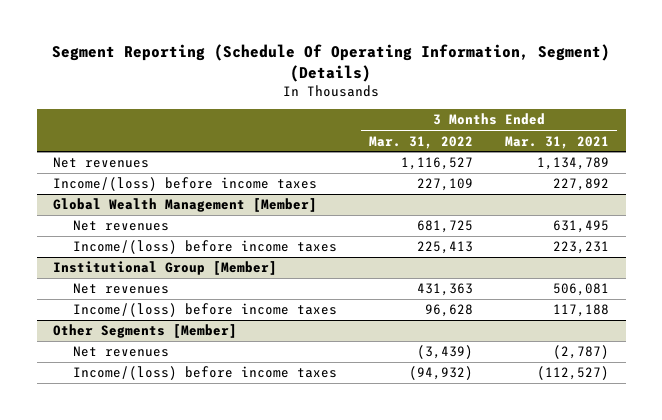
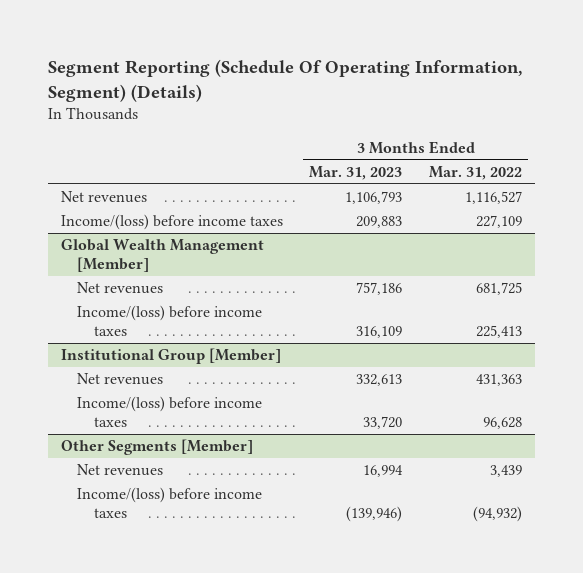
- | 3 Months Ended Mar. 31, 2022 | 3 Months Ended Mar. 31, 2021
+ | 3 Months Ended Mar. 31, 2023 | 3 Months Ended Mar. 31, 2022
@ Other Segments [Member]
- Net revenues | (3,439) | (2,787)
+ Net revenues | 16,994 | 3,439

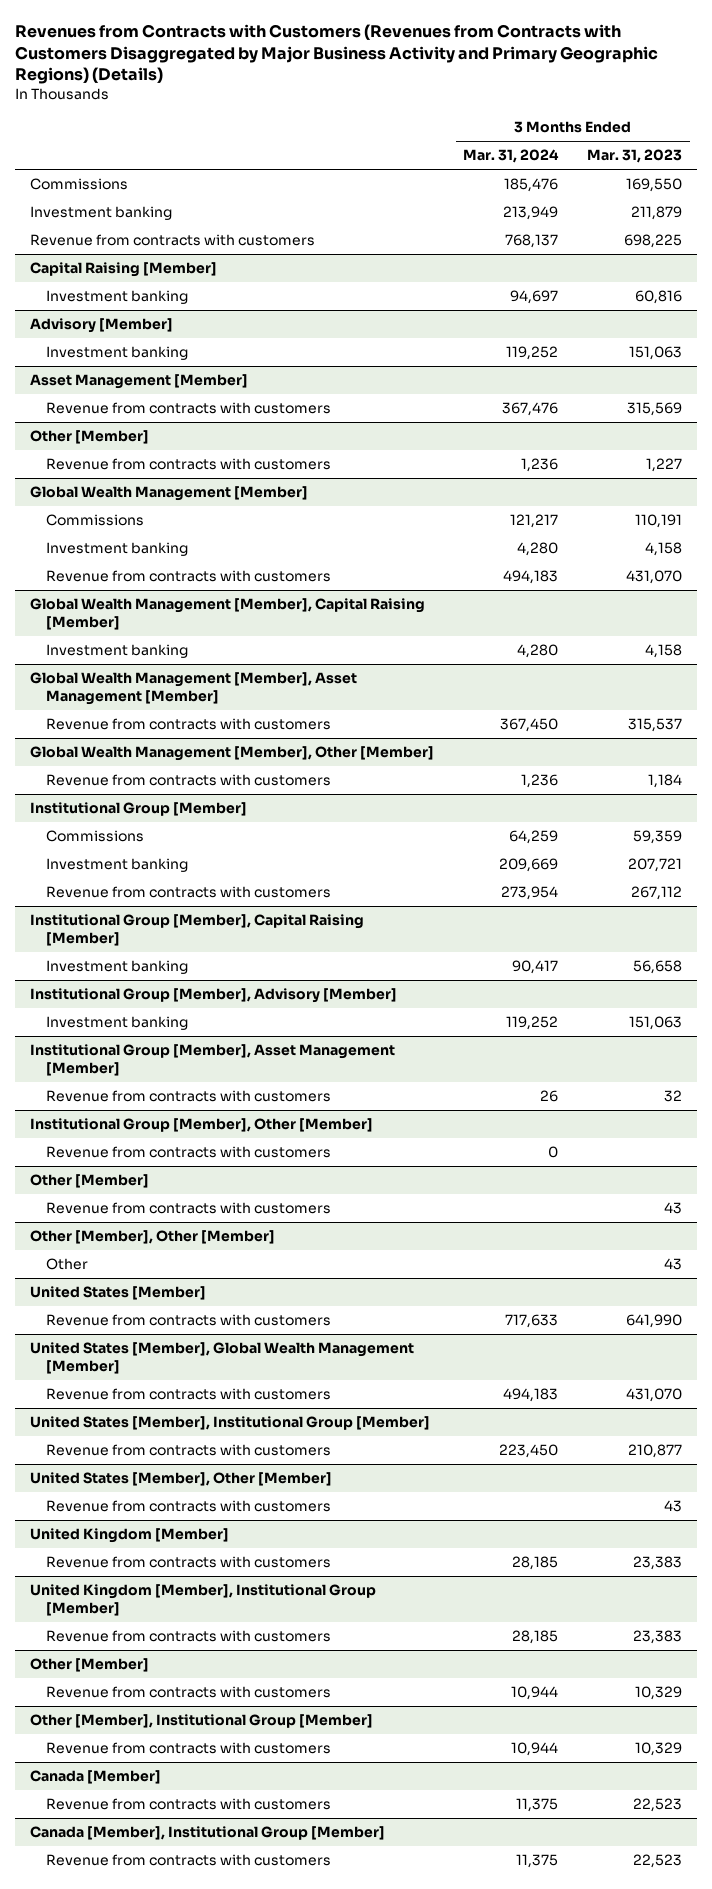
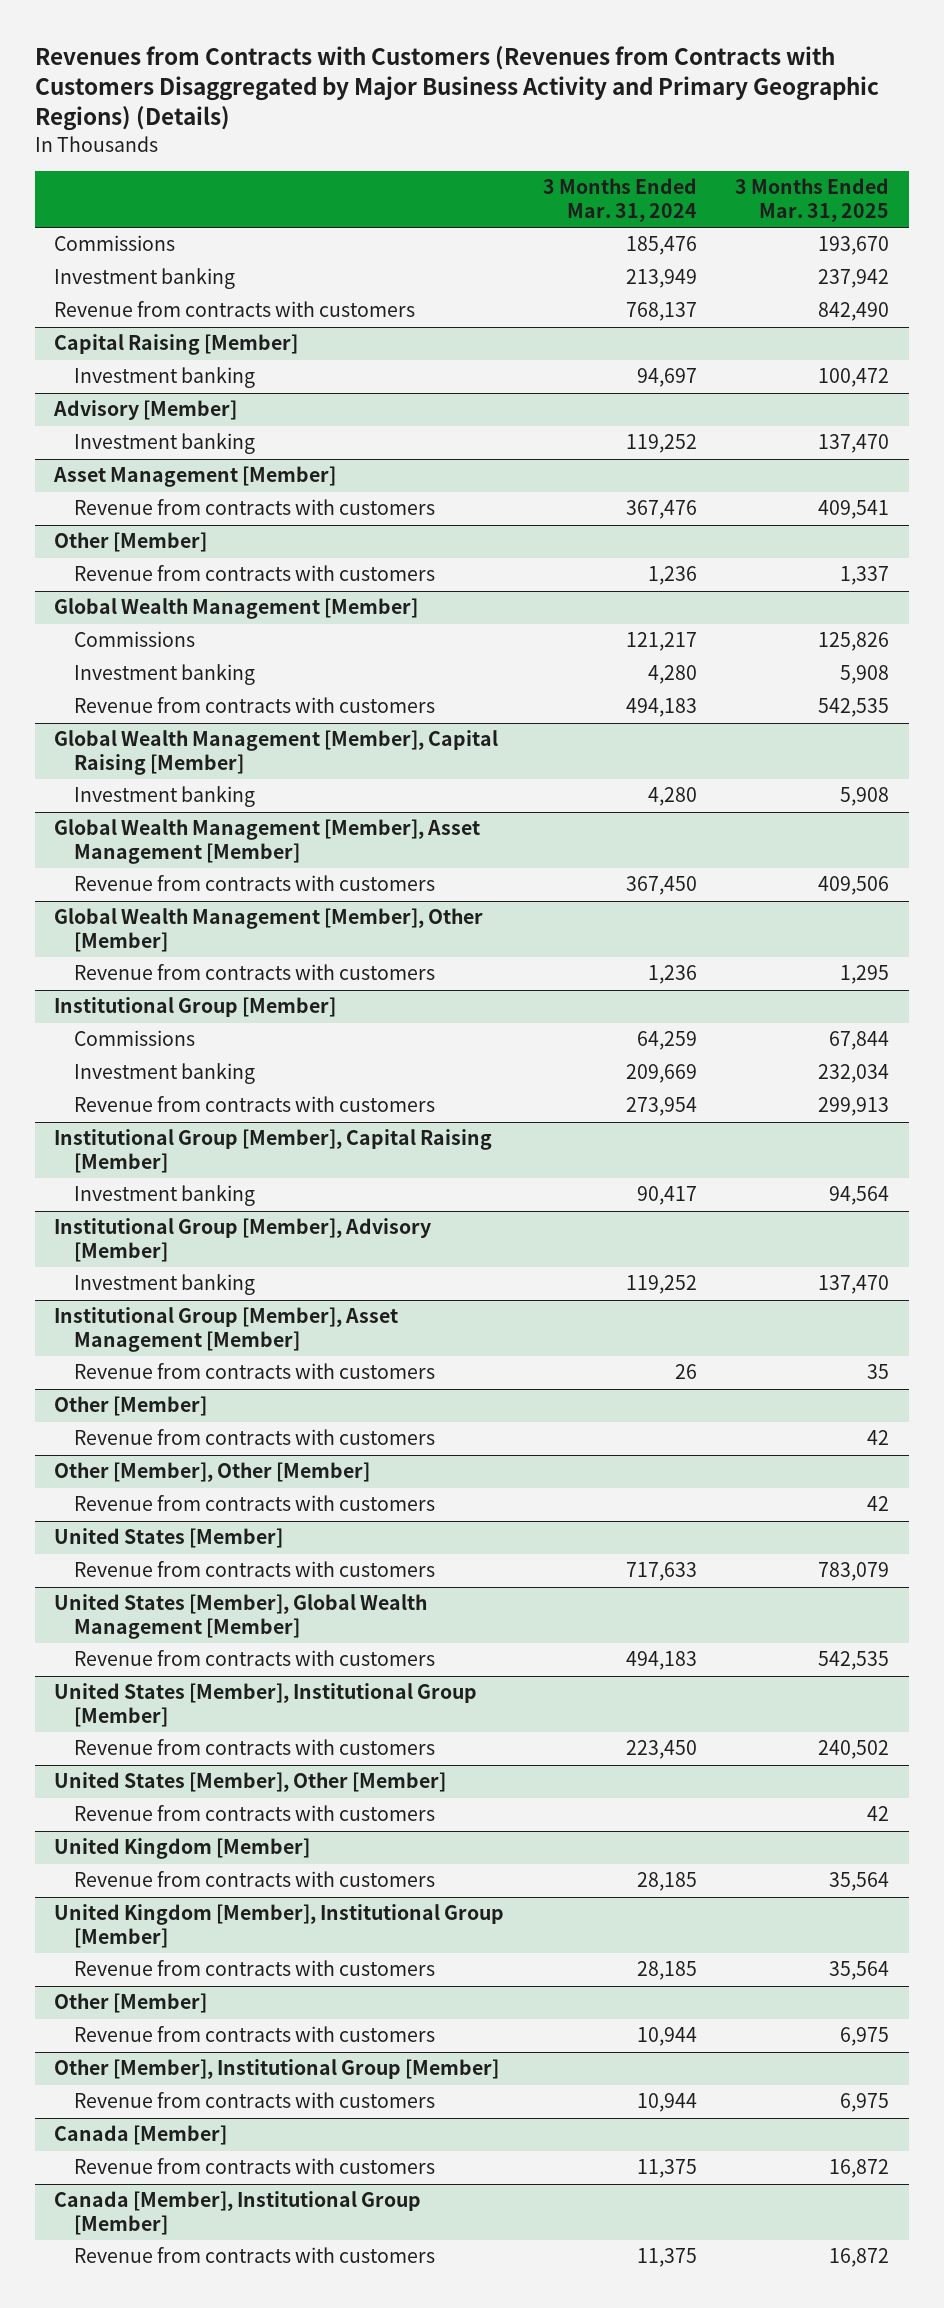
- | 3 Months Ended Mar. 31, 2024 | 3 Months Ended Mar. 31, 2023
+ | 3 Months Ended Mar. 31, 2024 | 3 Months Ended Mar. 31, 2025
- Institutional Group [Member], Other [Member]
- Revenue from contracts with customers | 0 |
@ Other [Member], Other [Member]
- Other | | 43
+ Revenue from contracts with customers | | 42

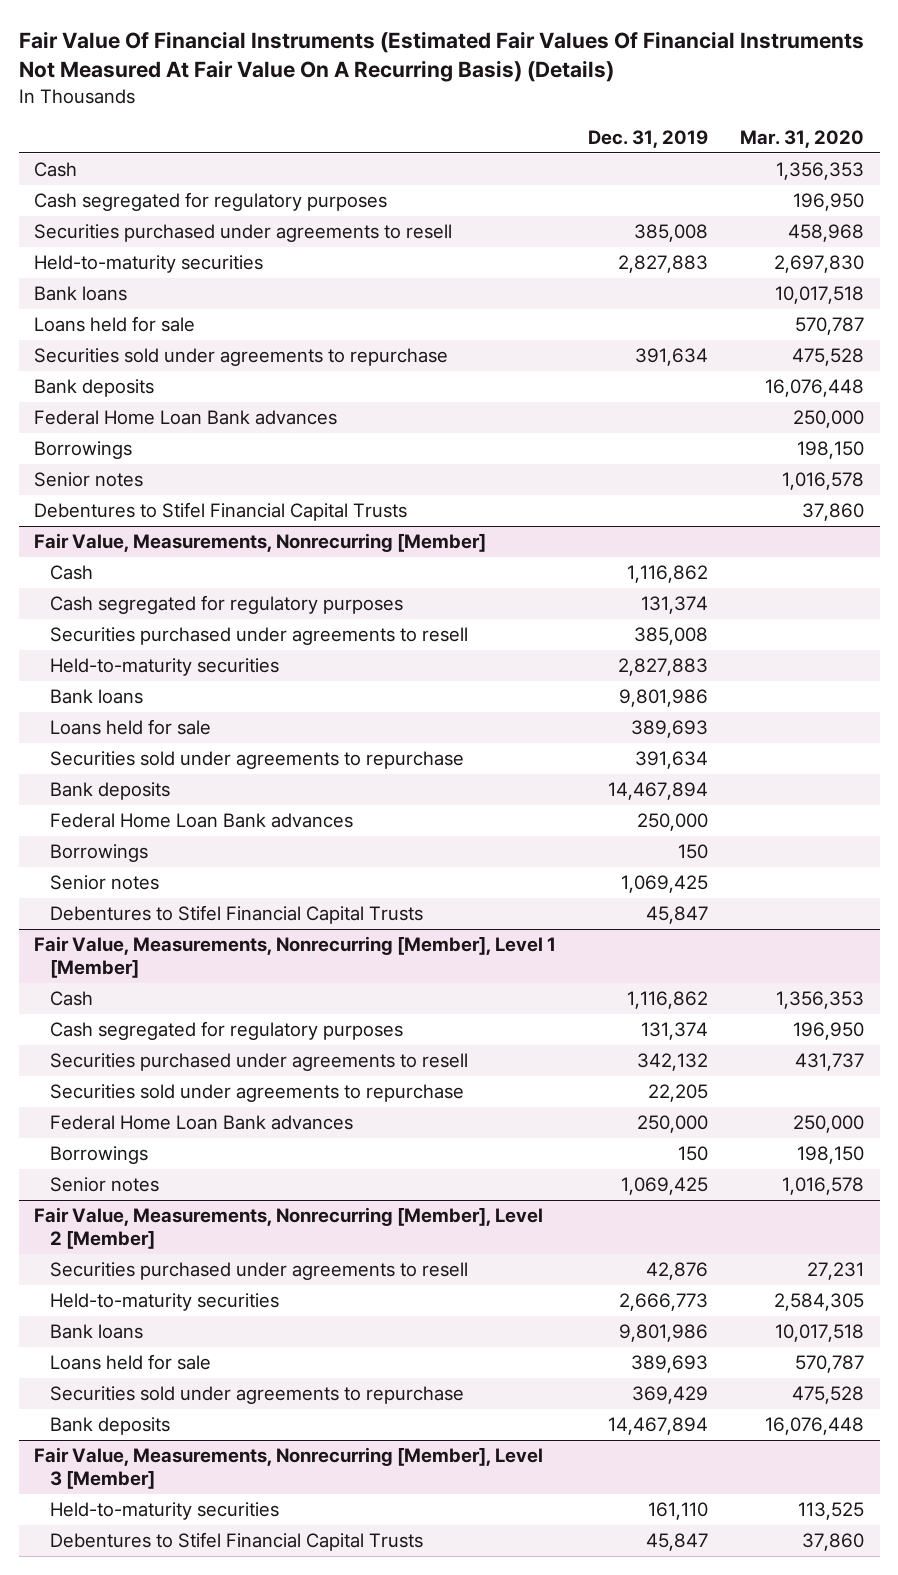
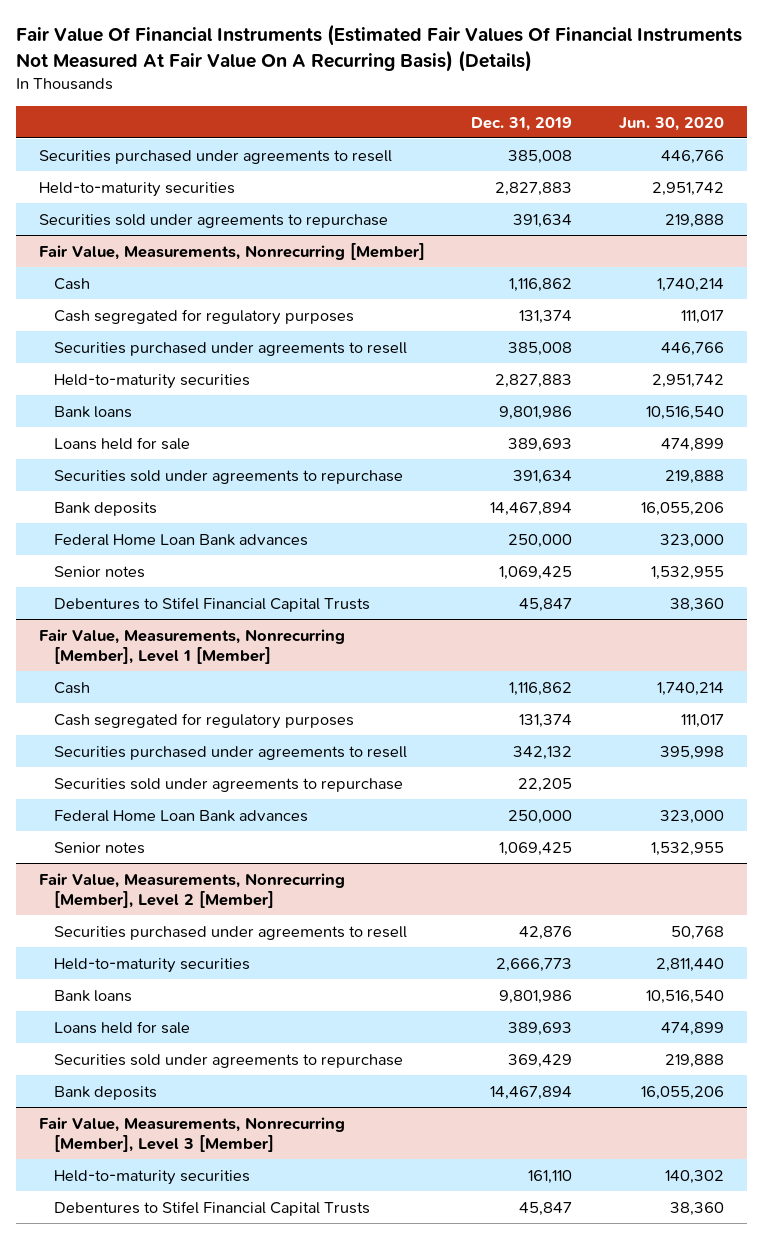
- | Dec. 31, 2019 | Mar. 31, 2020
+ | Dec. 31, 2019 | Jun. 30, 2020
- Cash | | 1,356,353
- Cash segregated for regulatory purposes | | 196,950
- Bank loans | | 10,017,518
- Loans held for sale | | 570,787
- Bank deposits | | 16,076,448
- Federal Home Loan Bank advances | | 250,000
- Borrowings | | 198,150
- Senior notes | | 1,016,578
- Debentures to Stifel Financial Capital Trusts | | 37,860
@ Fair Value, Measurements, Nonrecurring [Member]
- Borrowings | 150 |
@ Fair Value, Measurements, Nonrecurring [Member], Level 1 [Member]
- Borrowings | 150 | 198,150

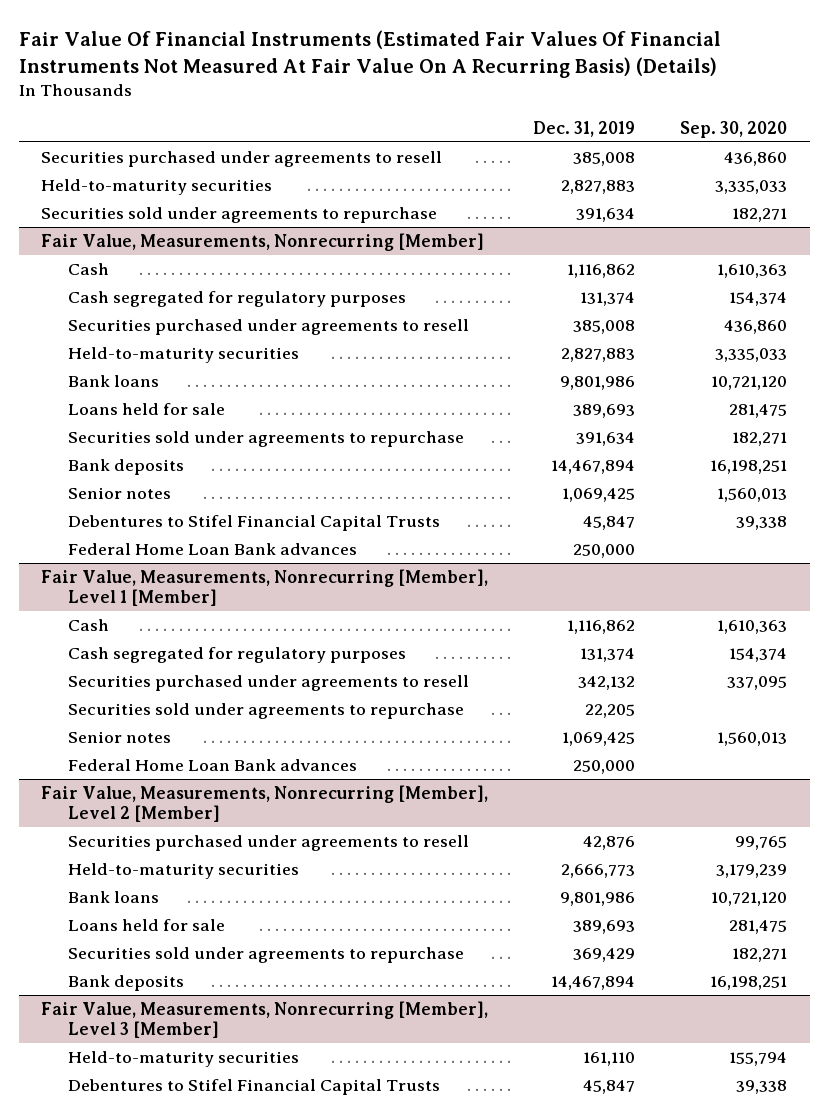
- | Dec. 31, 2019 | Jun. 30, 2020
+ | Dec. 31, 2019 | Sep. 30, 2020
@ Fair Value, Measurements, Nonrecurring [Member]
moved down: Federal Home Loan Bank advances | 250,000 |
@ Fair Value, Measurements, Nonrecurring [Member], Level 1 [Member]
moved down: Federal Home Loan Bank advances | 250,000 |

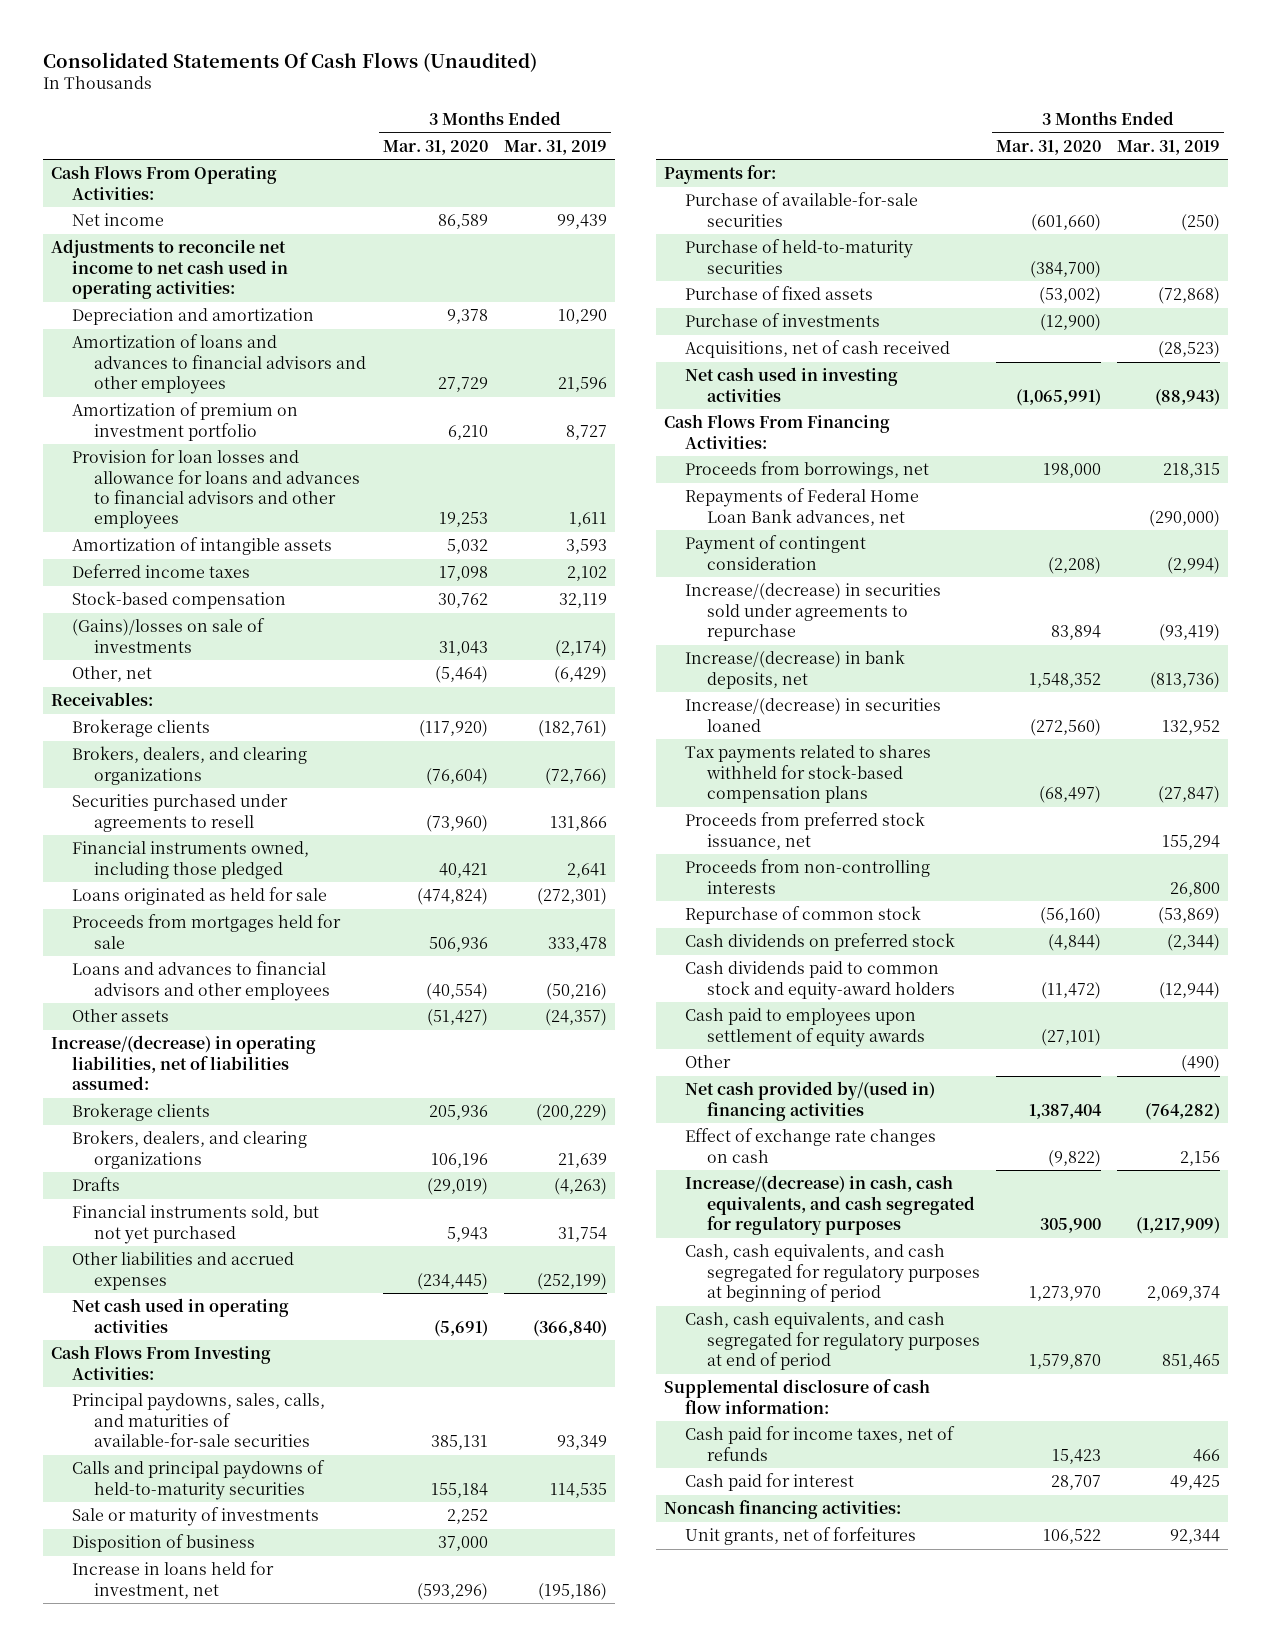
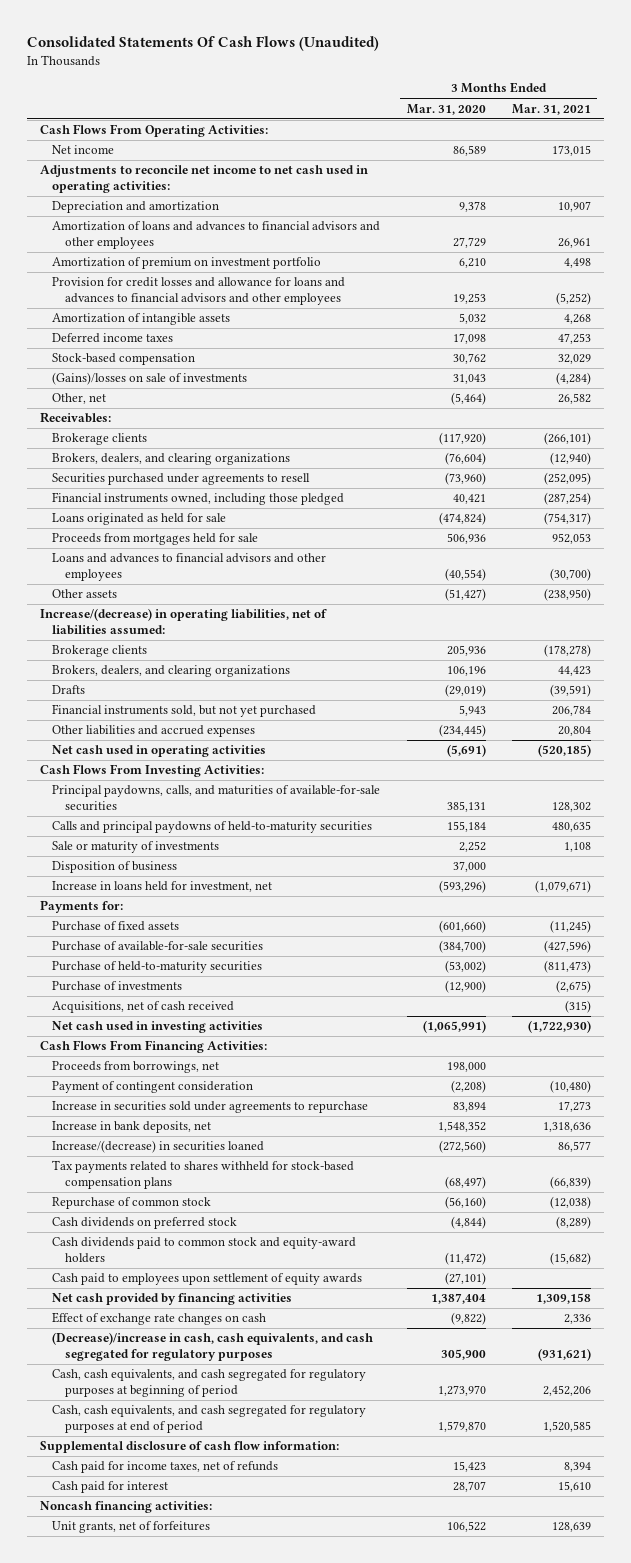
- | 3 Months Ended Mar. 31, 2020 | 3 Months Ended Mar. 31, 2019
+ | 3 Months Ended Mar. 31, 2020 | 3 Months Ended Mar. 31, 2021
- Provision for loan losses and allowance for loans and advances to financial advisors and other employees | 19,253 | 1,611
+ Provision for credit losses and allowance for loans and advances to financial advisors and other employees | 19,253 | (5,252)
- Principal paydowns, sales, calls, and maturities of available-for-sale securities | 385,131 | 93,349
+ Principal paydowns, calls, and maturities of available-for-sale securities | 385,131 | 128,302
- Purchase of available-for-sale securities | (601,660) | (250)
- Purchase of held-to-maturity securities | (384,700) |
- Purchase of fixed assets | (53,002) | (72,868)
+ Purchase of fixed assets | (601,660) | (11,245)
+ Purchase of available-for-sale securities | (384,700) | (427,596)
+ Purchase of held-to-maturity securities | (53,002) | (811,473)
- Repayments of Federal Home Loan Bank advances, net | | (290,000)
- Increase/(decrease) in securities sold under agreements to repurchase | 83,894 | (93,419)
- Increase/(decrease) in bank deposits, net | 1,548,352 | (813,736)
+ Increase in securities sold under agreements to repurchase | 83,894 | 17,273
+ Increase in bank deposits, net | 1,548,352 | 1,318,636
- Proceeds from preferred stock issuance, net | | 155,294
- Proceeds from non-controlling interests | | 26,800
- Other | | (490)
- Net cash provided by/(used in) financing activities | 1,387,404 | (764,282)
+ Net cash provided by financing activities | 1,387,404 | 1,309,158
- Increase/(decrease) in cash, cash equivalents, and cash segregated for regulatory purposes | 305,900 | (1,217,909)
+ (Decrease)/increase in cash, cash equivalents, and cash segregated for regulatory purposes | 305,900 | (931,621)

